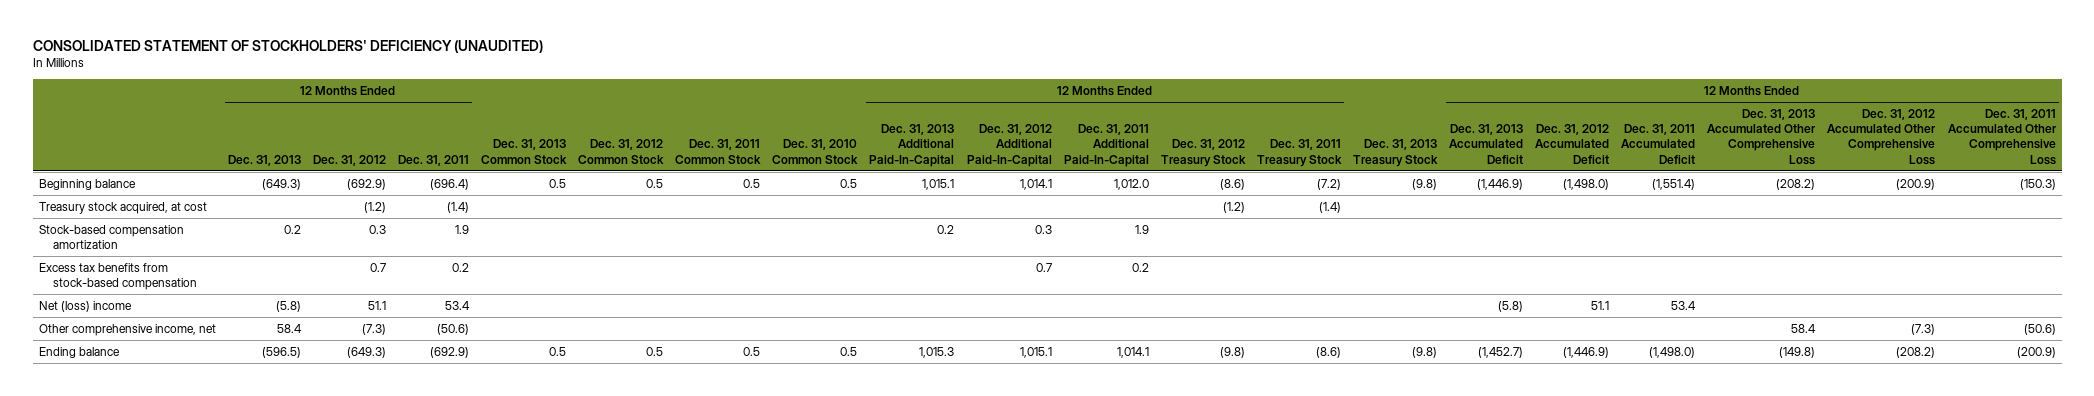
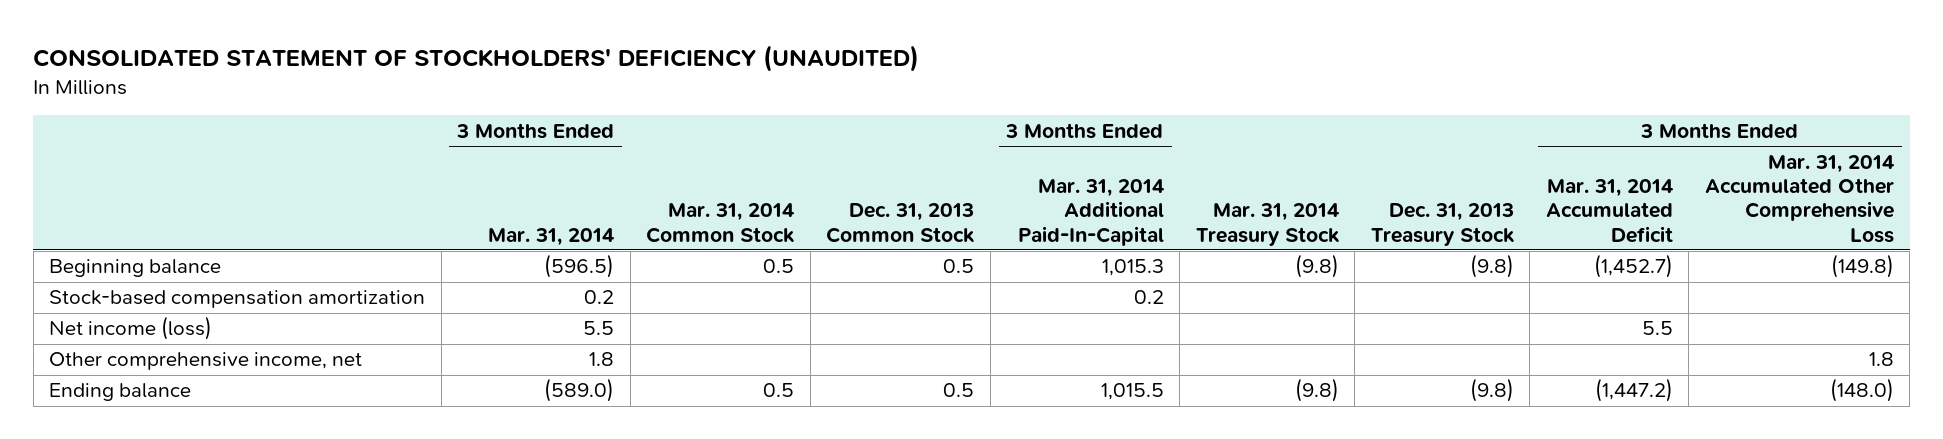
- | 12 Months Ended Dec. 31, 2013 | 12 Months Ended Dec. 31, 2012 | 12 Months Ended Dec. 31, 2011 | Dec. 31, 2013 Common Stock | Dec. 31, 2012 Common Stock | Dec. 31, 2011 Common Stock | Dec. 31, 2010 Common Stock | 12 Months Ended Dec. 31, 2013 Additional Paid-In-Capital | 12 Months Ended Dec. 31, 2012 Additional Paid-In-Capital | 12 Months Ended Dec. 31, 2011 Additional Paid-In-Capital | 12 Months Ended Dec. 31, 2012 Treasury Stock | 12 Months Ended Dec. 31, 2011 Treasury Stock | Dec. 31, 2013 Treasury Stock | 12 Months Ended Dec. 31, 2013 Accumulated Deficit | 12 Months Ended Dec. 31, 2012 Accumulated Deficit | 12 Months Ended Dec. 31, 2011 Accumulated Deficit | 12 Months Ended Dec. 31, 2013 Accumulated Other Comprehensive Loss | 12 Months Ended Dec. 31, 2012 Accumulated Other Comprehensive Loss | 12 Months Ended Dec. 31, 2011 Accumulated Other Comprehensive Loss
+ | 3 Months Ended Mar. 31, 2014 | Mar. 31, 2014 Common Stock | Dec. 31, 2013 Common Stock | 3 Months Ended Mar. 31, 2014 Additional Paid-In-Capital | Mar. 31, 2014 Treasury Stock | Dec. 31, 2013 Treasury Stock | 3 Months Ended Mar. 31, 2014 Accumulated Deficit | 3 Months Ended Mar. 31, 2014 Accumulated Other Comprehensive Loss
- Treasury stock acquired, at cost | | (1.2) | (1.4) | | | | | | | | (1.2) | (1.4) | | | | | | |
- Excess tax benefits from stock-based compensation | | 0.7 | 0.2 | | | | | | 0.7 | 0.2 | | | | | | | | |
- Net (loss) income | (5.8) | 51.1 | 53.4 | | | | | | | | | | | (5.8) | 51.1 | 53.4 | | |
+ Net income (loss) | 5.5 | | | | | | 5.5 |

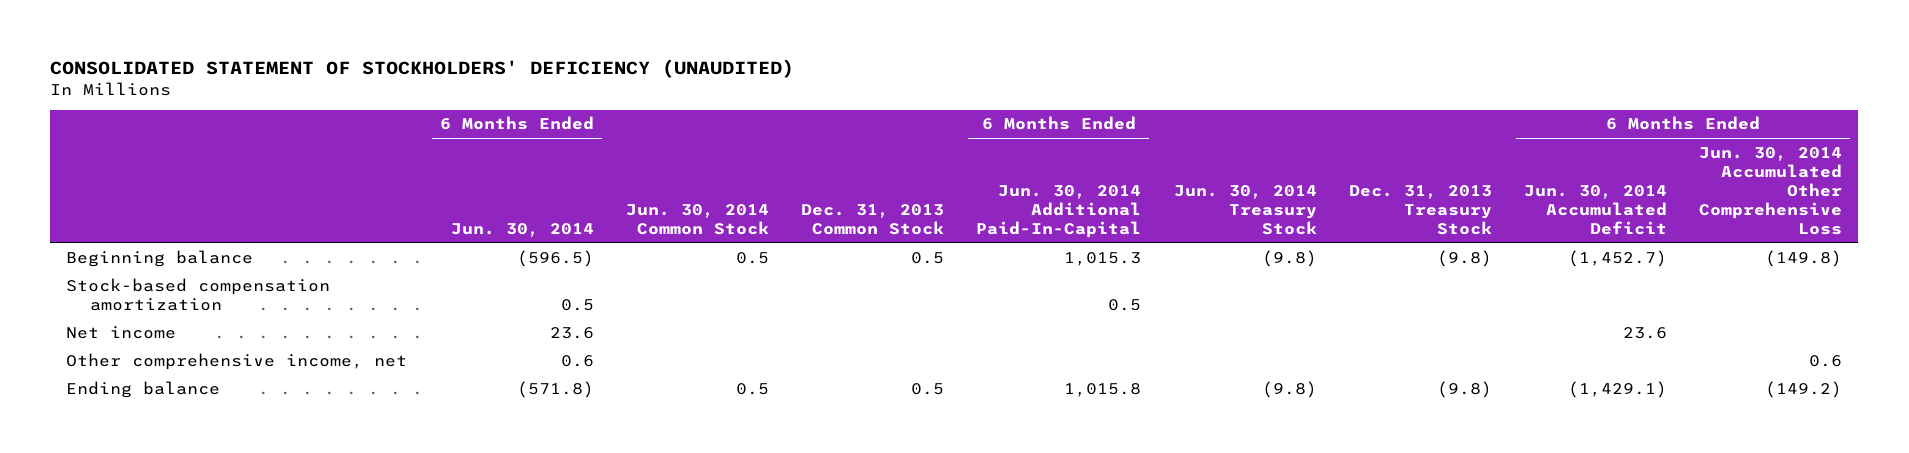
- | 3 Months Ended Mar. 31, 2014 | Mar. 31, 2014 Common Stock | Dec. 31, 2013 Common Stock | 3 Months Ended Mar. 31, 2014 Additional Paid-In-Capital | Mar. 31, 2014 Treasury Stock | Dec. 31, 2013 Treasury Stock | 3 Months Ended Mar. 31, 2014 Accumulated Deficit | 3 Months Ended Mar. 31, 2014 Accumulated Other Comprehensive Loss
+ | 6 Months Ended Jun. 30, 2014 | Jun. 30, 2014 Common Stock | Dec. 31, 2013 Common Stock | 6 Months Ended Jun. 30, 2014 Additional Paid-In-Capital | Jun. 30, 2014 Treasury Stock | Dec. 31, 2013 Treasury Stock | 6 Months Ended Jun. 30, 2014 Accumulated Deficit | 6 Months Ended Jun. 30, 2014 Accumulated Other Comprehensive Loss
- Net income (loss) | 5.5 | | | | | | 5.5 |
+ Net income | 23.6 | | | | | | 23.6 |

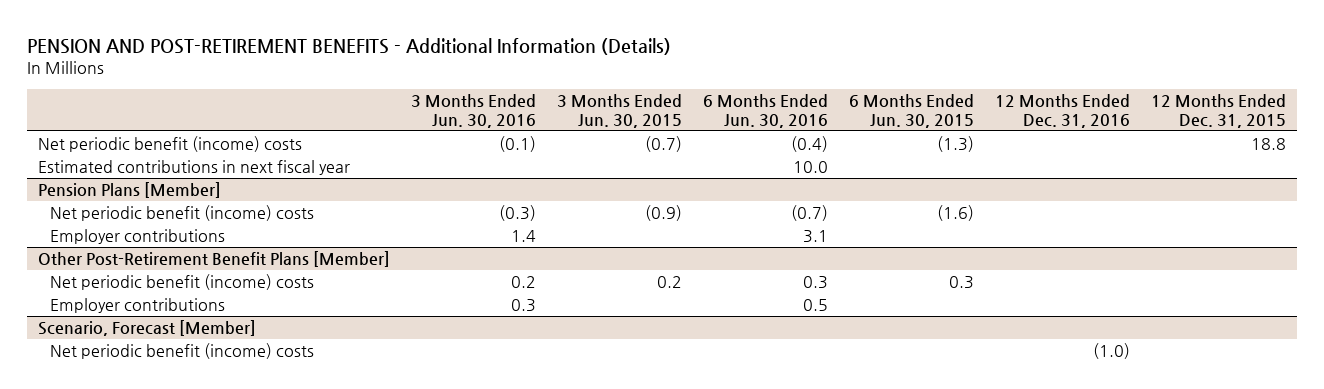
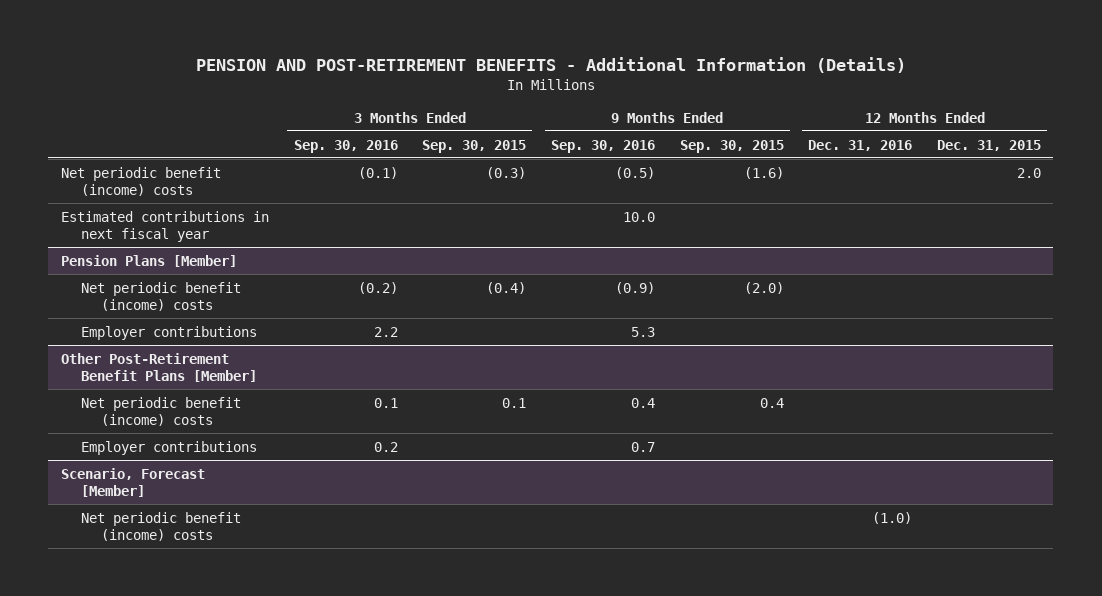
- | 3 Months Ended Jun. 30, 2016 | 3 Months Ended Jun. 30, 2015 | 6 Months Ended Jun. 30, 2016 | 6 Months Ended Jun. 30, 2015 | 12 Months Ended Dec. 31, 2016 | 12 Months Ended Dec. 31, 2015
+ | 3 Months Ended Sep. 30, 2016 | 3 Months Ended Sep. 30, 2015 | 9 Months Ended Sep. 30, 2016 | 9 Months Ended Sep. 30, 2015 | 12 Months Ended Dec. 31, 2016 | 12 Months Ended Dec. 31, 2015
- Net periodic benefit (income) costs | (0.1) | (0.7) | (0.4) | (1.3) | | 18.8
+ Net periodic benefit (income) costs | (0.1) | (0.3) | (0.5) | (1.6) | | 2.0

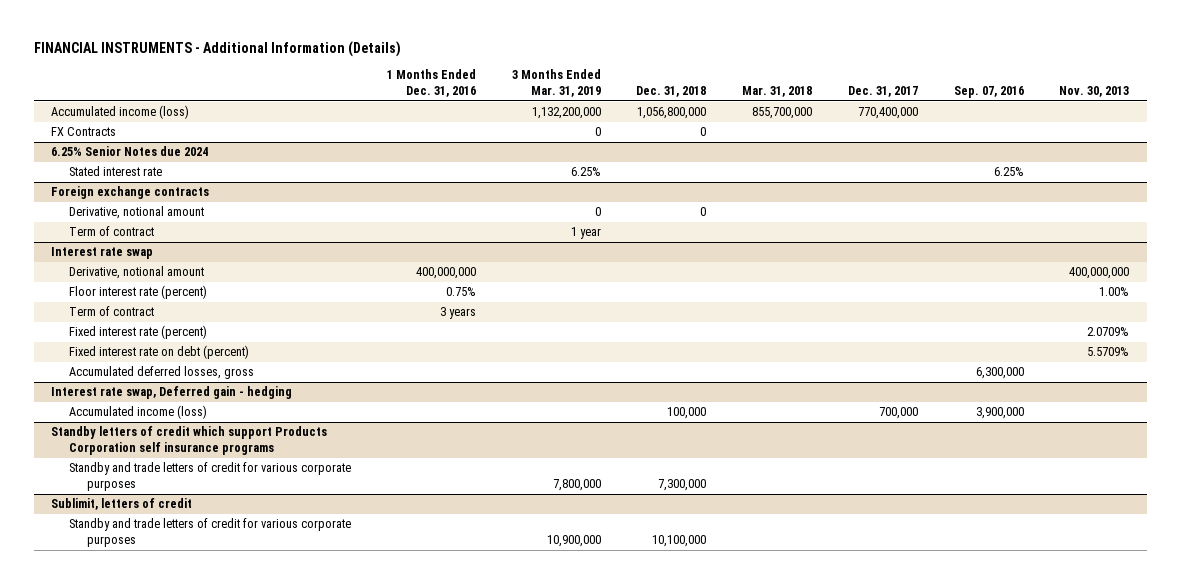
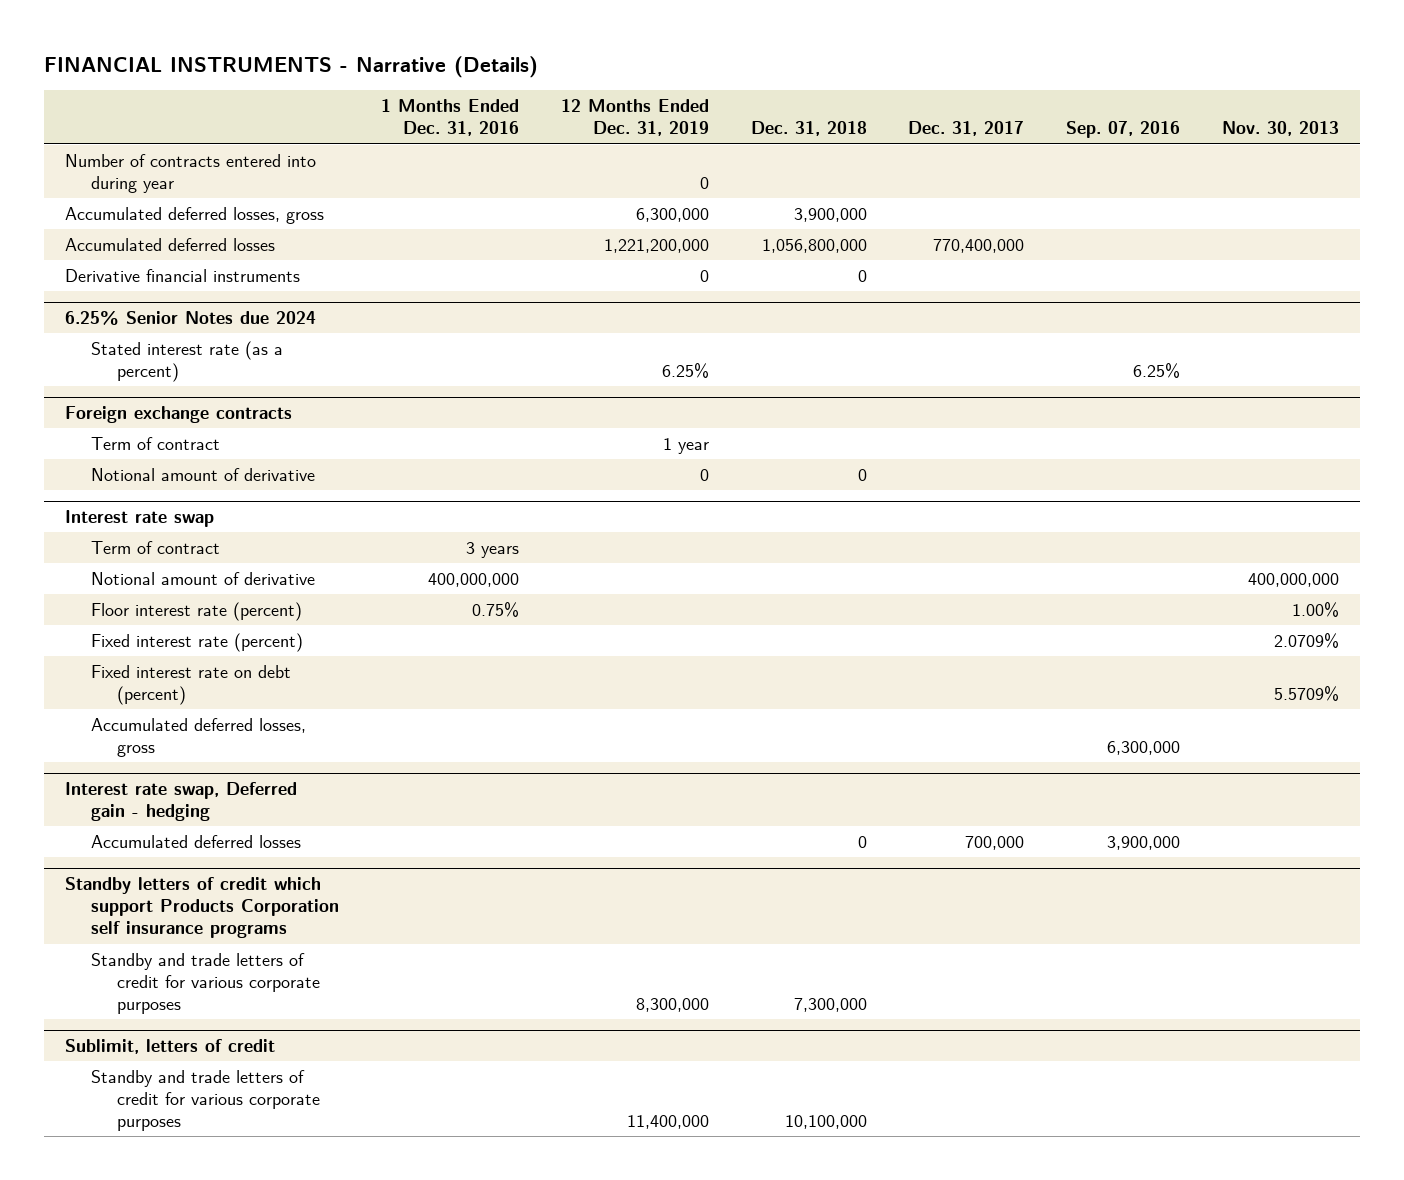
- FINANCIAL INSTRUMENTS - Additional Information (Details)
+ FINANCIAL INSTRUMENTS - Narrative (Details)
- | 1 Months Ended Dec. 31, 2016 | 3 Months Ended Mar. 31, 2019 | Dec. 31, 2018 | Mar. 31, 2018 | Dec. 31, 2017 | Sep. 07, 2016 | Nov. 30, 2013
+ | 1 Months Ended Dec. 31, 2016 | 12 Months Ended Dec. 31, 2019 | Dec. 31, 2018 | Dec. 31, 2017 | Sep. 07, 2016 | Nov. 30, 2013
- Accumulated income (loss) | | 1,132,200,000 | 1,056,800,000 | 855,700,000 | 770,400,000 | |
- FX Contracts | | 0 | 0 | | | |
+ Number of contracts entered into during year | | 0 | | | |
+ Accumulated deferred losses, gross | | 6,300,000 | 3,900,000 | | |
+ Accumulated deferred losses | | 1,221,200,000 | 1,056,800,000 | 770,400,000 | |
+ Derivative financial instruments | | 0 | 0 | | |
@ 6.25% Senior Notes due 2024
- Stated interest rate | | 6.25% | | | | 6.25% |
+ Stated interest rate (as a percent) | | 6.25% | | | 6.25% |
@ Foreign exchange contracts
- Derivative, notional amount | | 0 | 0 | | | |
+ Notional amount of derivative | | 0 | 0 | | |
@ Interest rate swap
- Derivative, notional amount | 400,000,000 | | | | | | 400,000,000
+ Notional amount of derivative | 400,000,000 | | | | | 400,000,000
moved down: Floor interest rate (percent) | 0.75% | | | | | 1.00%
@ Interest rate swap, Deferred gain - hedging
- Accumulated income (loss) | | | 100,000 | | 700,000 | 3,900,000 |
+ Accumulated deferred losses | | | 0 | 700,000 | 3,900,000 |

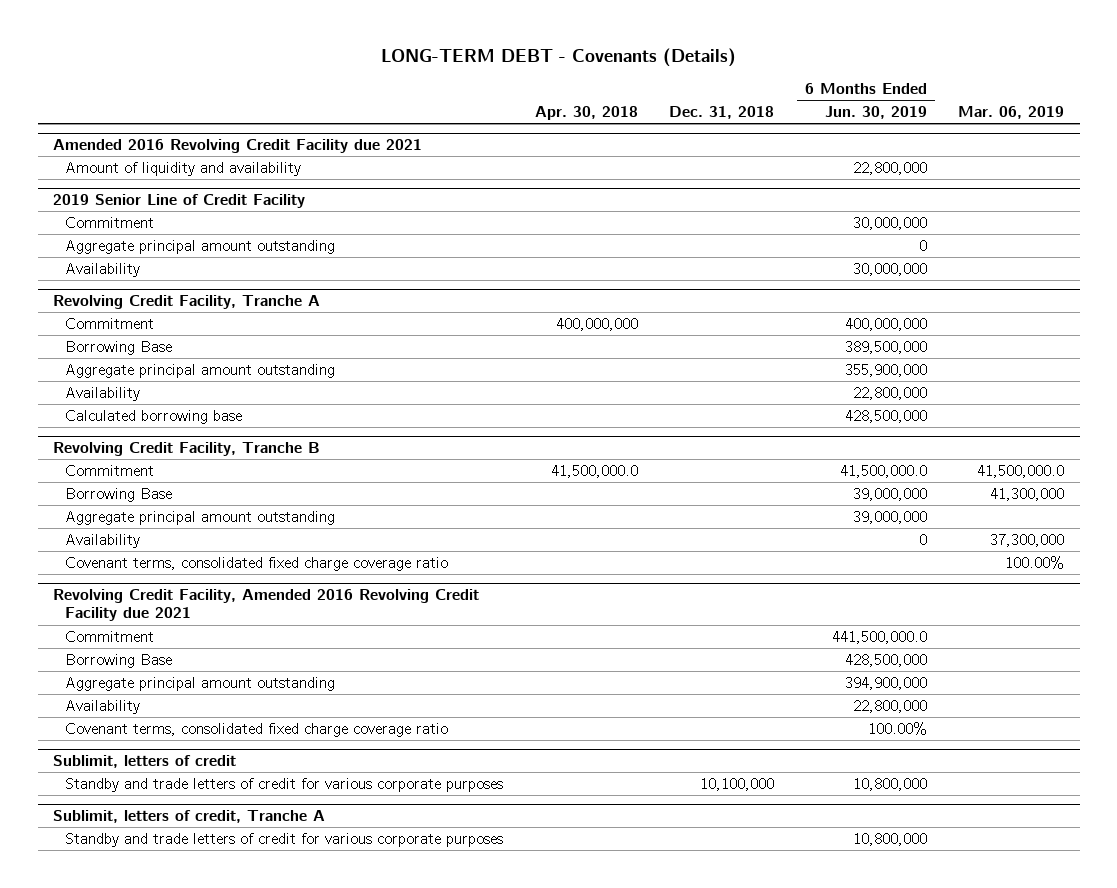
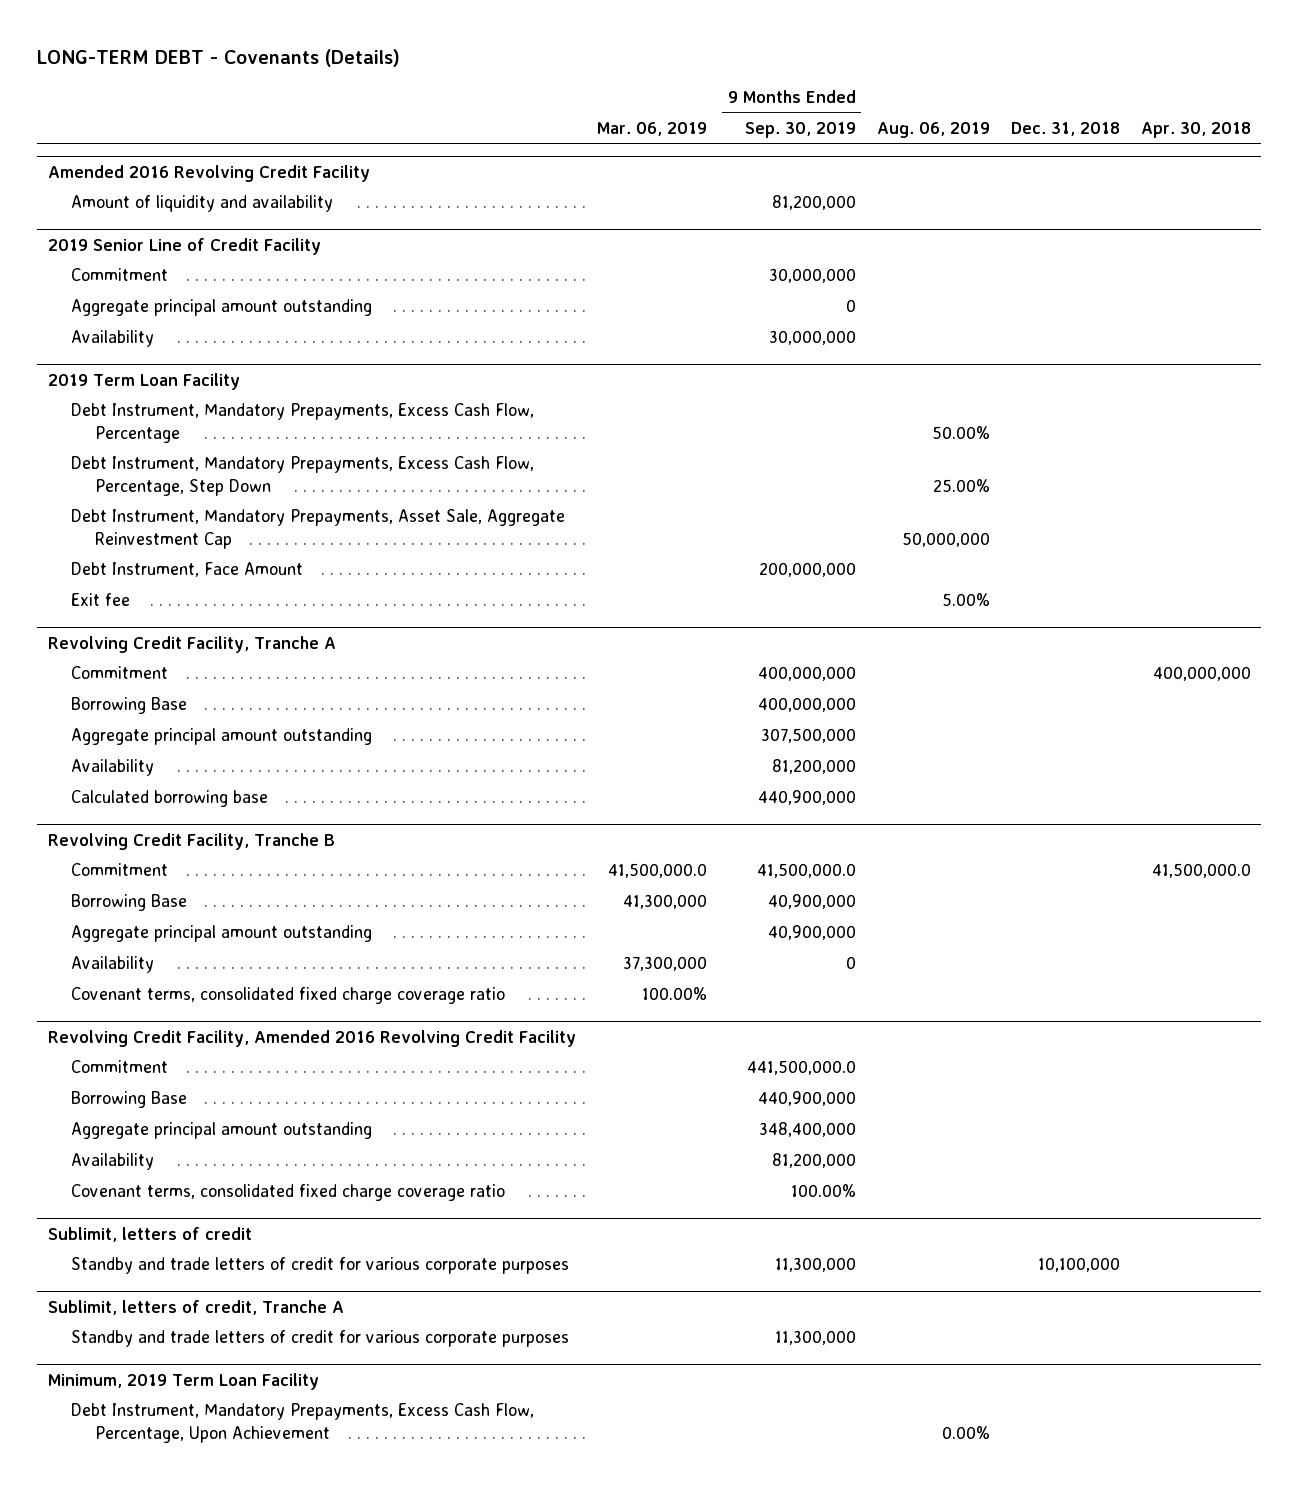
- | Apr. 30, 2018 | Dec. 31, 2018 | 6 Months Ended Jun. 30, 2019 | Mar. 06, 2019
+ | Mar. 06, 2019 | 9 Months Ended Sep. 30, 2019 | Aug. 06, 2019 | Dec. 31, 2018 | Apr. 30, 2018
- Amended 2016 Revolving Credit Facility due 2021
+ Amended 2016 Revolving Credit Facility
+ 2019 Term Loan Facility
+ Debt Instrument, Mandatory Prepayments, Excess Cash Flow, Percentage | | | 50.00% | |
+ Debt Instrument, Mandatory Prepayments, Excess Cash Flow, Percentage, Step Down | | | 25.00% | |
+ Debt Instrument, Mandatory Prepayments, Asset Sale, Aggregate Reinvestment Cap | | | 50,000,000 | |
+ Debt Instrument, Face Amount | | 200,000,000 | | |
+ Exit fee | | | 5.00% | |
- Revolving Credit Facility, Amended 2016 Revolving Credit Facility due 2021
+ Revolving Credit Facility, Amended 2016 Revolving Credit Facility
+ Minimum, 2019 Term Loan Facility
+ Debt Instrument, Mandatory Prepayments, Excess Cash Flow, Percentage, Upon Achievement | | | 0.00% | |

